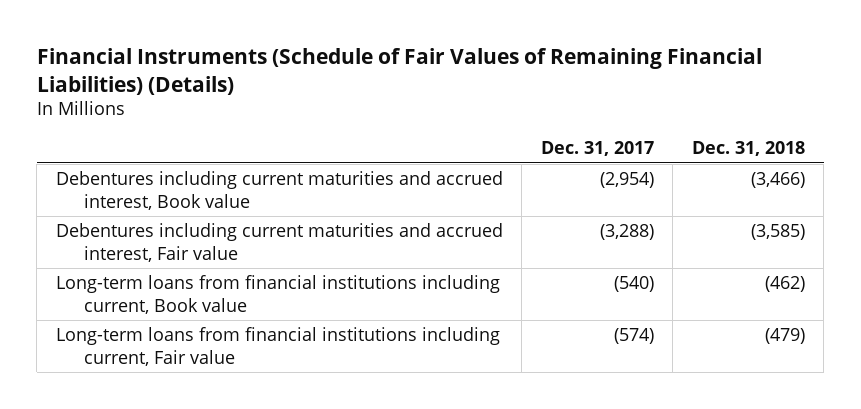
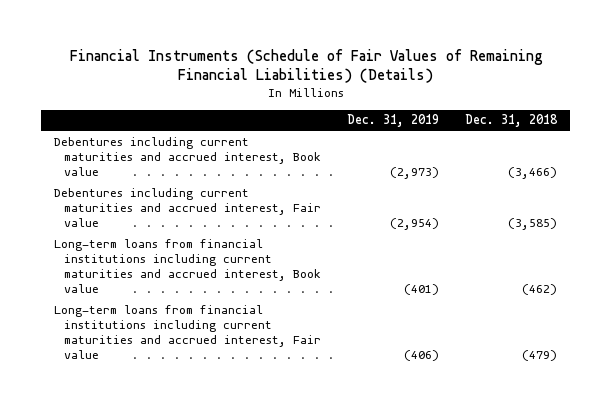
- | Dec. 31, 2017 | Dec. 31, 2018
+ | Dec. 31, 2019 | Dec. 31, 2018
- Long-term loans from financial institutions including current, Book value | (540) | (462)
- Long-term loans from financial institutions including current, Fair value | (574) | (479)
+ Long-term loans from financial institutions including current maturities and accrued interest, Book value | (401) | (462)
+ Long-term loans from financial institutions including current maturities and accrued interest, Fair value | (406) | (479)

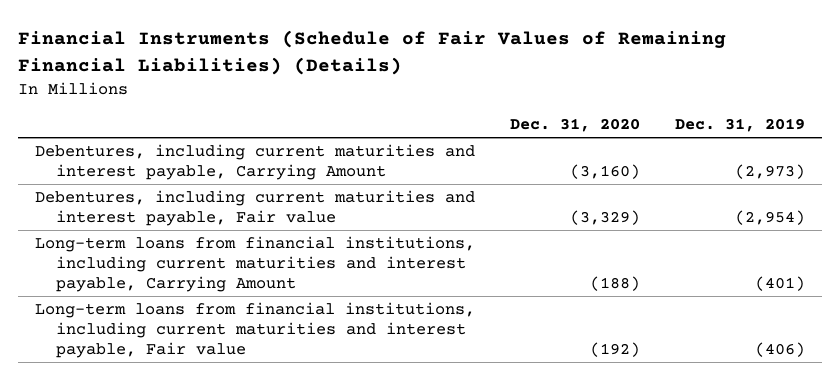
- | Dec. 31, 2019 | Dec. 31, 2018
+ | Dec. 31, 2020 | Dec. 31, 2019
- Debentures including current maturities and accrued interest, Book value | (2,973) | (3,466)
- Debentures including current maturities and accrued interest, Fair value | (2,954) | (3,585)
- Long-term loans from financial institutions including current maturities and accrued interest, Book value | (401) | (462)
- Long-term loans from financial institutions including current maturities and accrued interest, Fair value | (406) | (479)
+ Debentures, including current maturities and interest payable, Carrying Amount | (3,160) | (2,973)
+ Debentures, including current maturities and interest payable, Fair value | (3,329) | (2,954)
+ Long-term loans from financial institutions, including current maturities and interest payable, Carrying Amount | (188) | (401)
+ Long-term loans from financial institutions, including current maturities and interest payable, Fair value | (192) | (406)

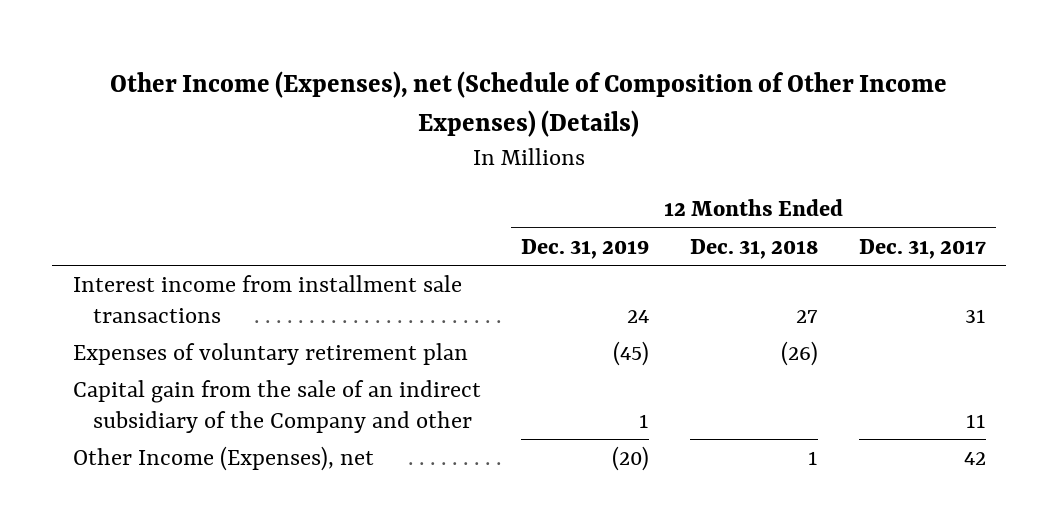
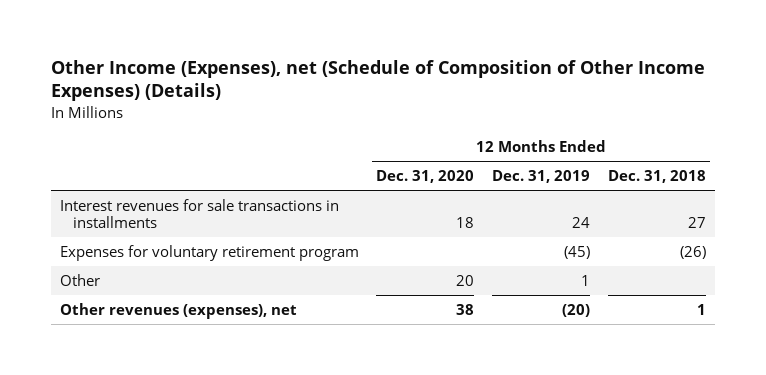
- | 12 Months Ended Dec. 31, 2019 | 12 Months Ended Dec. 31, 2018 | 12 Months Ended Dec. 31, 2017
+ | 12 Months Ended Dec. 31, 2020 | 12 Months Ended Dec. 31, 2019 | 12 Months Ended Dec. 31, 2018
- Interest income from installment sale transactions | 24 | 27 | 31
- Expenses of voluntary retirement plan | (45) | (26) |
- Capital gain from the sale of an indirect subsidiary of the Company and other | 1 | | 11
- Other Income (Expenses), net | (20) | 1 | 42
+ Interest revenues for sale transactions in installments | 18 | 24 | 27
+ Expenses for voluntary retirement program | | (45) | (26)
+ Other | 20 | 1 |
+ Other revenues (expenses), net | 38 | (20) | 1

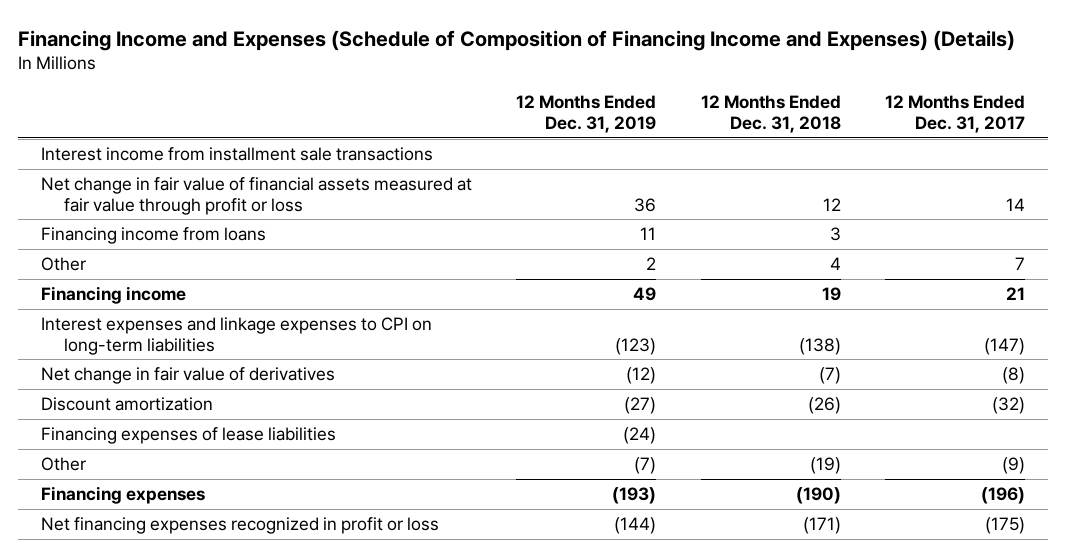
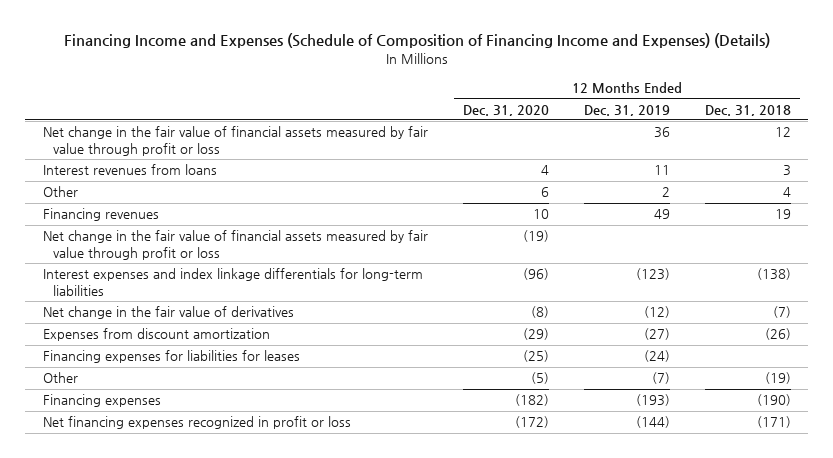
- | 12 Months Ended Dec. 31, 2019 | 12 Months Ended Dec. 31, 2018 | 12 Months Ended Dec. 31, 2017
+ | 12 Months Ended Dec. 31, 2020 | 12 Months Ended Dec. 31, 2019 | 12 Months Ended Dec. 31, 2018
- Interest income from installment sale transactions
- Net change in fair value of financial assets measured at fair value through profit or loss | 36 | 12 | 14
- Financing income from loans | 11 | 3 |
+ Net change in the fair value of financial assets measured by fair value through profit or loss | | 36 | 12
+ Interest revenues from loans | 4 | 11 | 3
- Financing income | 49 | 19 | 21
- Interest expenses and linkage expenses to CPI on long-term liabilities | (123) | (138) | (147)
- Net change in fair value of derivatives | (12) | (7) | (8)
- Discount amortization | (27) | (26) | (32)
- Financing expenses of lease liabilities | (24) | |
+ Financing revenues | 10 | 49 | 19
+ Net change in the fair value of financial assets measured by fair value through profit or loss | (19) | |
+ Interest expenses and index linkage differentials for long-term liabilities | (96) | (123) | (138)
+ Net change in the fair value of derivatives | (8) | (12) | (7)
+ Expenses from discount amortization | (29) | (27) | (26)
+ Financing expenses for liabilities for leases | (25) | (24) |

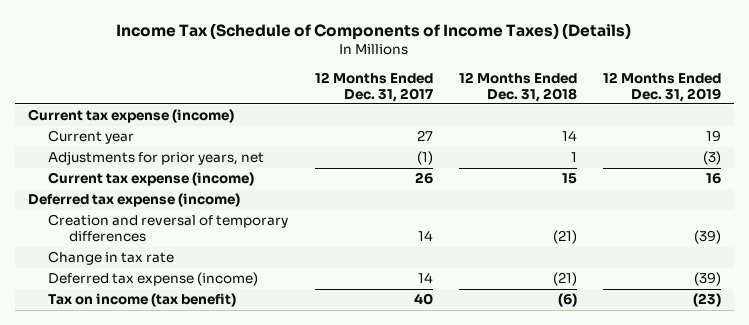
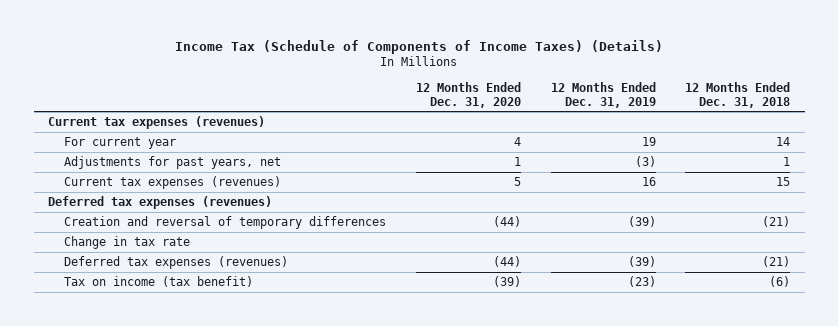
- | 12 Months Ended Dec. 31, 2017 | 12 Months Ended Dec. 31, 2018 | 12 Months Ended Dec. 31, 2019
+ | 12 Months Ended Dec. 31, 2020 | 12 Months Ended Dec. 31, 2019 | 12 Months Ended Dec. 31, 2018
- Current tax expense (income)
- Current year | 27 | 14 | 19
- Adjustments for prior years, net | (1) | 1 | (3)
- Current tax expense (income) | 26 | 15 | 16
- Deferred tax expense (income)
+ Current tax expenses (revenues)
+ For current year | 4 | 19 | 14
+ Adjustments for past years, net | 1 | (3) | 1
+ Current tax expenses (revenues) | 5 | 16 | 15
+ Deferred tax expenses (revenues)
- Deferred tax expense (income) | 14 | (21) | (39)
+ Deferred tax expenses (revenues) | (44) | (39) | (21)

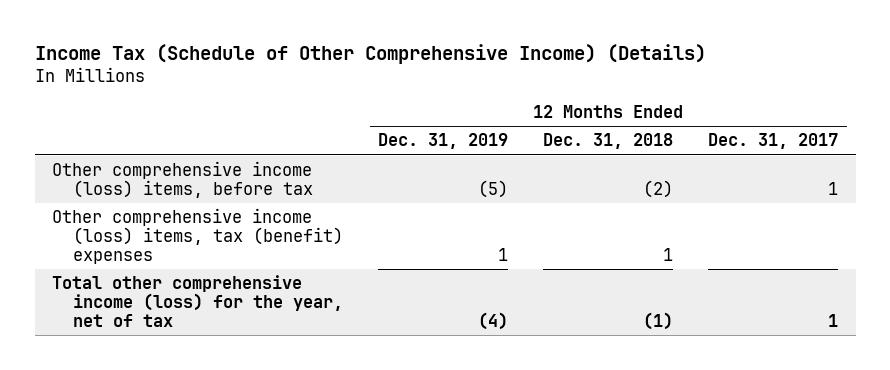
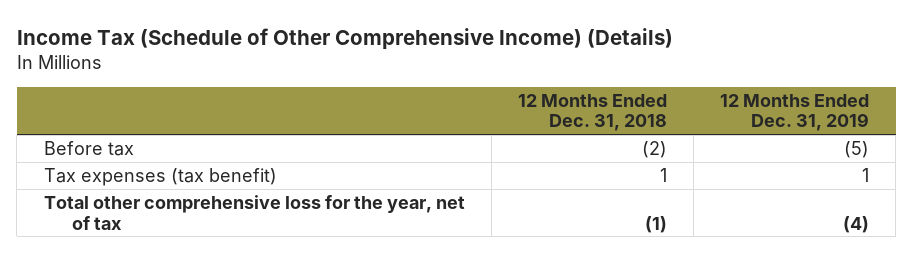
- | 12 Months Ended Dec. 31, 2019 | 12 Months Ended Dec. 31, 2018 | 12 Months Ended Dec. 31, 2017
+ | 12 Months Ended Dec. 31, 2018 | 12 Months Ended Dec. 31, 2019
- Other comprehensive income (loss) items, before tax | (5) | (2) | 1
- Other comprehensive income (loss) items, tax (benefit) expenses | 1 | 1 |
- Total other comprehensive income (loss) for the year, net of tax | (4) | (1) | 1
+ Before tax | (2) | (5)
+ Tax expenses (tax benefit) | 1 | 1
+ Total other comprehensive loss for the year, net of tax | (1) | (4)

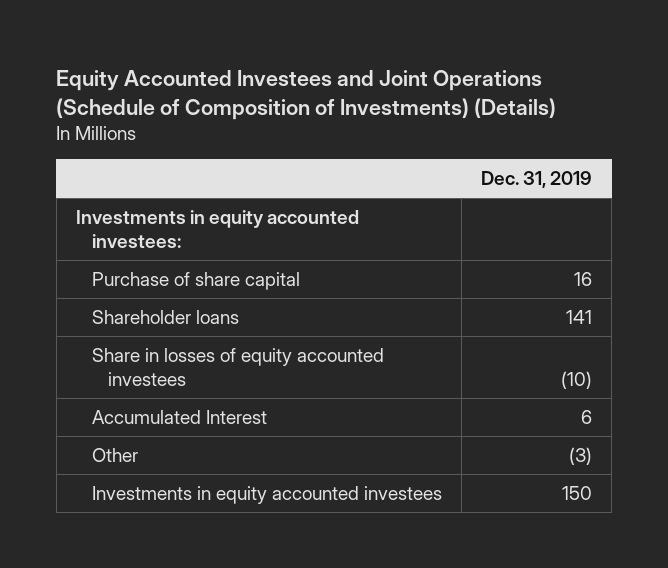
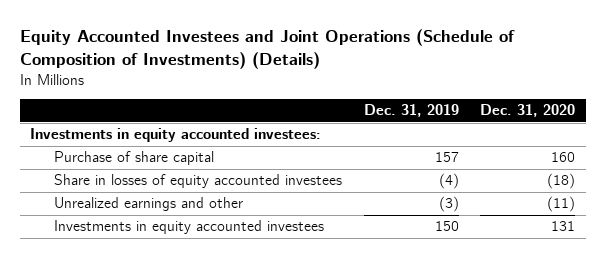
- | Dec. 31, 2019
+ | Dec. 31, 2019 | Dec. 31, 2020
- Purchase of share capital | 16
- Shareholder loans | 141
- Share in losses of equity accounted investees | (10)
- Accumulated Interest | 6
- Other | (3)
+ Purchase of share capital | 157 | 160
+ Share in losses of equity accounted investees | (4) | (18)
+ Unrealized earnings and other | (3) | (11)

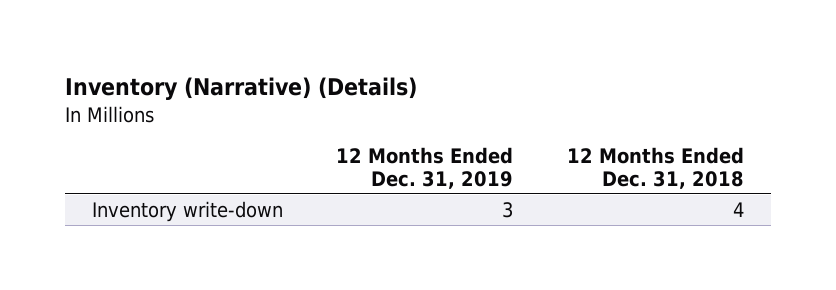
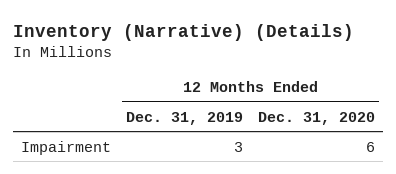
- | 12 Months Ended Dec. 31, 2019 | 12 Months Ended Dec. 31, 2018
+ | 12 Months Ended Dec. 31, 2019 | 12 Months Ended Dec. 31, 2020
- Inventory write-down | 3 | 4
+ Impairment | 3 | 6

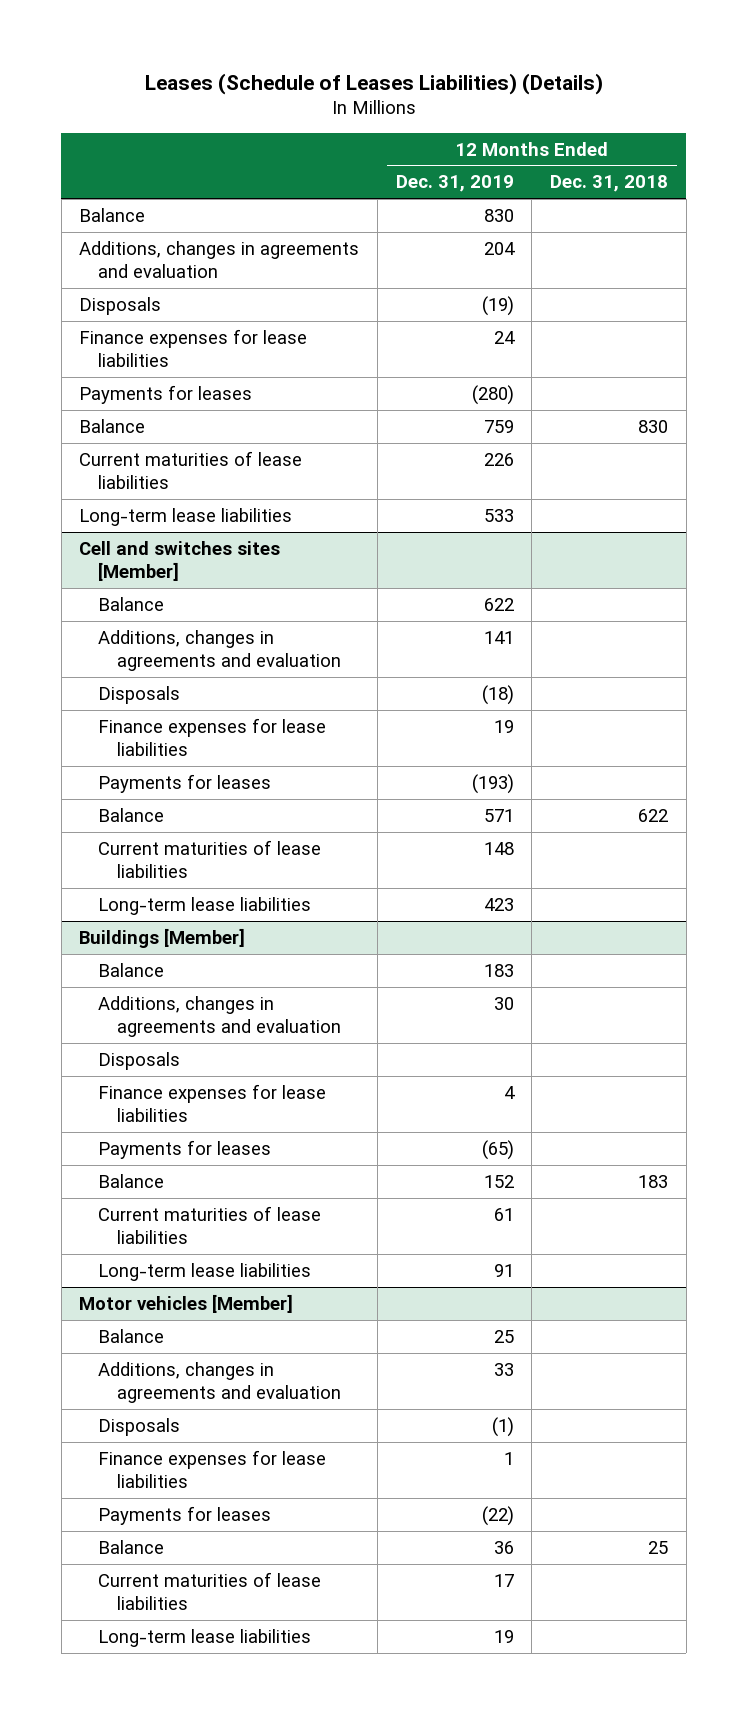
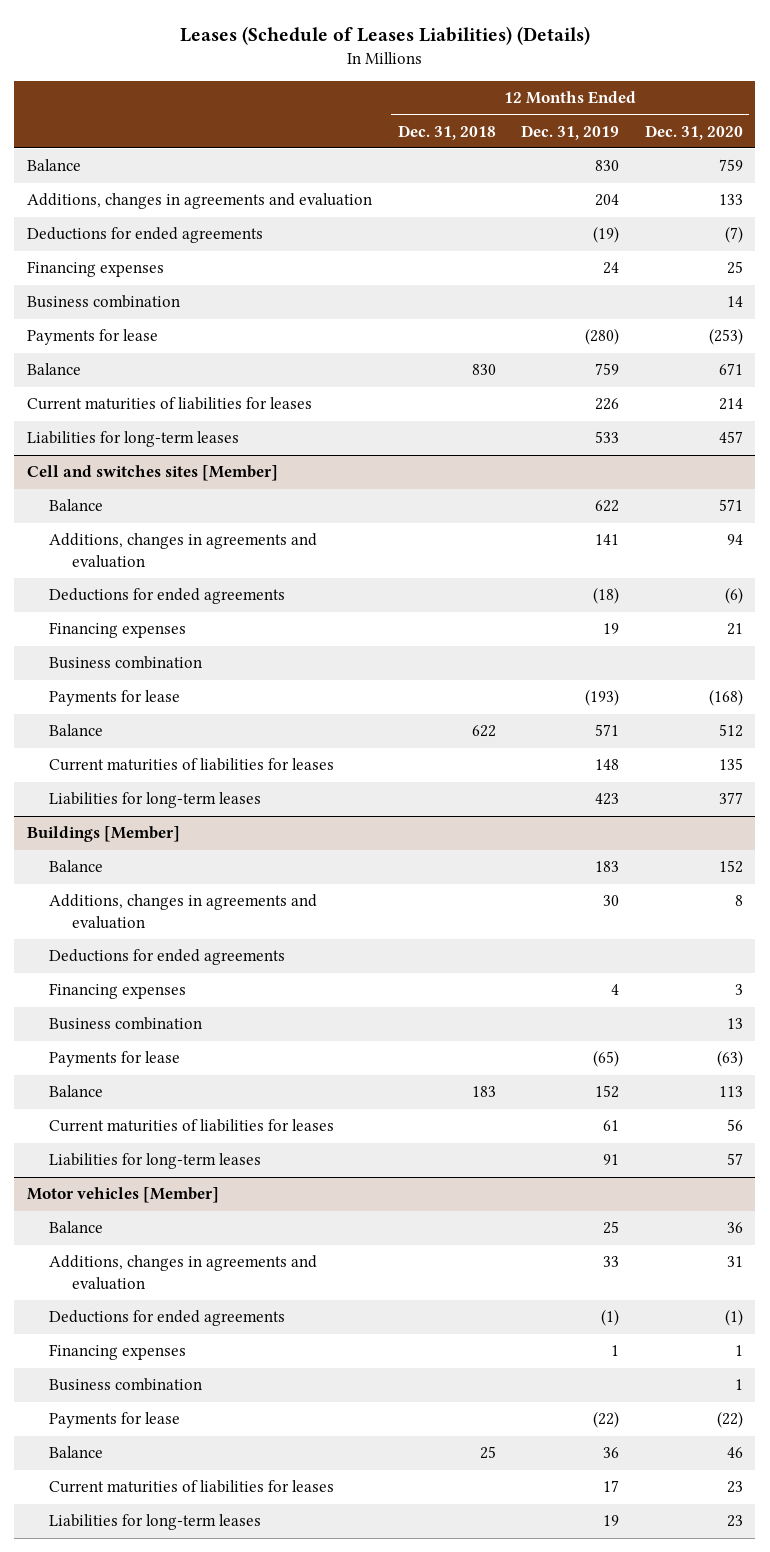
- | 12 Months Ended Dec. 31, 2019 | 12 Months Ended Dec. 31, 2018
+ | 12 Months Ended Dec. 31, 2018 | 12 Months Ended Dec. 31, 2019 | 12 Months Ended Dec. 31, 2020
- Disposals | (19) |
- Finance expenses for lease liabilities | 24 |
- Payments for leases | (280) |
+ Deductions for ended agreements | | (19) | (7)
+ Financing expenses | | 24 | 25
+ Business combination | | | 14
+ Payments for lease | | (280) | (253)
- Current maturities of lease liabilities | 226 |
- Long-term lease liabilities | 533 |
+ Current maturities of liabilities for leases | | 226 | 214
+ Liabilities for long-term leases | | 533 | 457
@ Cell and switches sites [Member]
- Disposals | (18) |
- Finance expenses for lease liabilities | 19 |
- Payments for leases | (193) |
+ Deductions for ended agreements | | (18) | (6)
+ Financing expenses | | 19 | 21
+ Business combination
+ Payments for lease | | (193) | (168)
- Current maturities of lease liabilities | 148 |
- Long-term lease liabilities | 423 |
+ Current maturities of liabilities for leases | | 148 | 135
+ Liabilities for long-term leases | | 423 | 377
@ Buildings [Member]
- Disposals
- Finance expenses for lease liabilities | 4 |
- Payments for leases | (65) |
+ Deductions for ended agreements
+ Financing expenses | | 4 | 3
+ Business combination | | | 13
+ Payments for lease | | (65) | (63)
- Current maturities of lease liabilities | 61 |
- Long-term lease liabilities | 91 |
+ Current maturities of liabilities for leases | | 61 | 56
+ Liabilities for long-term leases | | 91 | 57
@ Motor vehicles [Member]
- Disposals | (1) |
- Finance expenses for lease liabilities | 1 |
- Payments for leases | (22) |
+ Deductions for ended agreements | | (1) | (1)
+ Financing expenses | | 1 | 1
+ Business combination | | | 1
+ Payments for lease | | (22) | (22)
- Current maturities of lease liabilities | 17 |
- Long-term lease liabilities | 19 |
+ Current maturities of liabilities for leases | | 17 | 23
+ Liabilities for long-term leases | | 19 | 23

